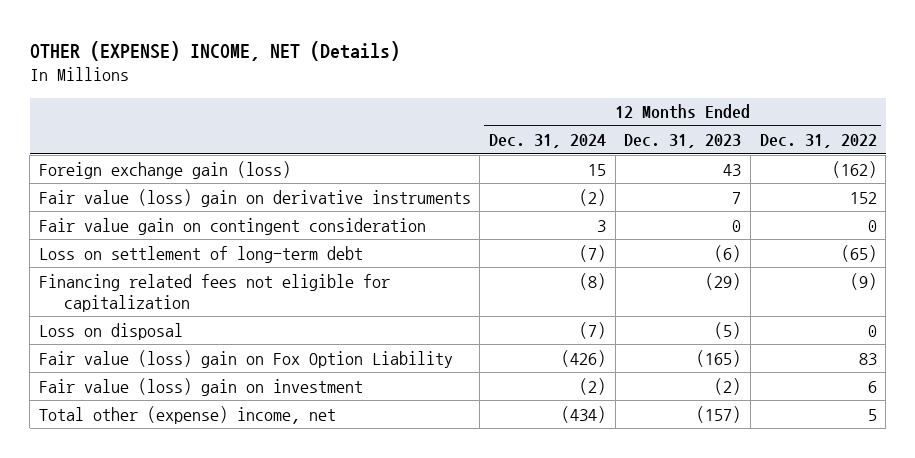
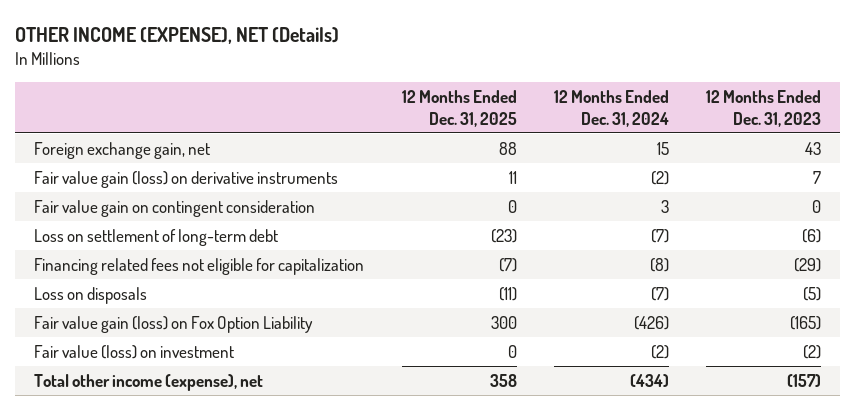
- OTHER (EXPENSE) INCOME, NET (Details)
+ OTHER INCOME (EXPENSE), NET (Details)
- | 12 Months Ended Dec. 31, 2024 | 12 Months Ended Dec. 31, 2023 | 12 Months Ended Dec. 31, 2022
+ | 12 Months Ended Dec. 31, 2025 | 12 Months Ended Dec. 31, 2024 | 12 Months Ended Dec. 31, 2023
- Foreign exchange gain (loss) | 15 | 43 | (162)
- Fair value (loss) gain on derivative instruments | (2) | 7 | 152
+ Foreign exchange gain, net | 88 | 15 | 43
+ Fair value gain (loss) on derivative instruments | 11 | (2) | 7
- Loss on disposal | (7) | (5) | 0
- Fair value (loss) gain on Fox Option Liability | (426) | (165) | 83
- Fair value (loss) gain on investment | (2) | (2) | 6
- Total other (expense) income, net | (434) | (157) | 5
+ Loss on disposals | (11) | (7) | (5)
+ Fair value gain (loss) on Fox Option Liability | 300 | (426) | (165)
+ Fair value (loss) on investment | 0 | (2) | (2)
+ Total other income (expense), net | 358 | (434) | (157)

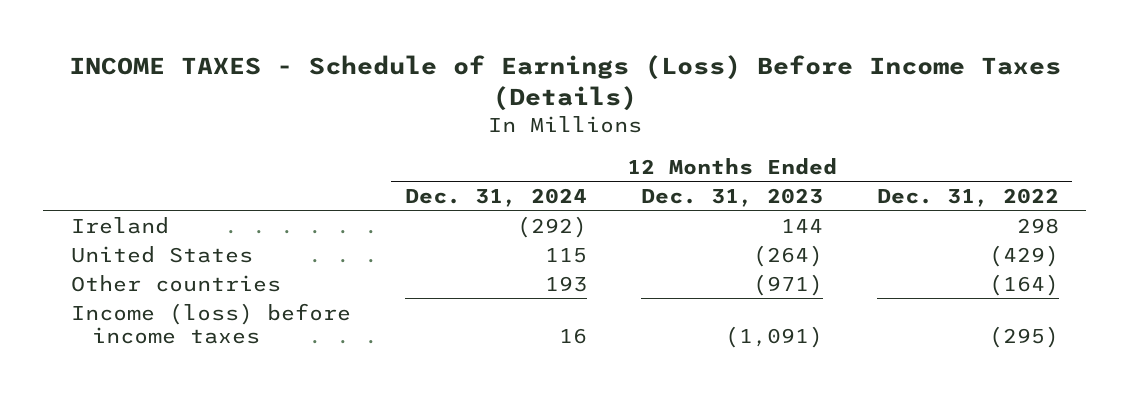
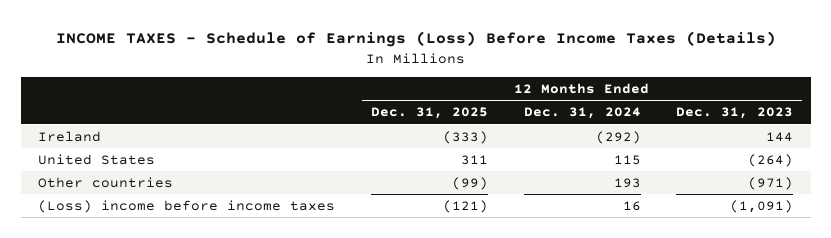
- | 12 Months Ended Dec. 31, 2024 | 12 Months Ended Dec. 31, 2023 | 12 Months Ended Dec. 31, 2022
+ | 12 Months Ended Dec. 31, 2025 | 12 Months Ended Dec. 31, 2024 | 12 Months Ended Dec. 31, 2023
- Income (loss) before income taxes | 16 | (1,091) | (295)
+ (Loss) income before income taxes | (121) | 16 | (1,091)

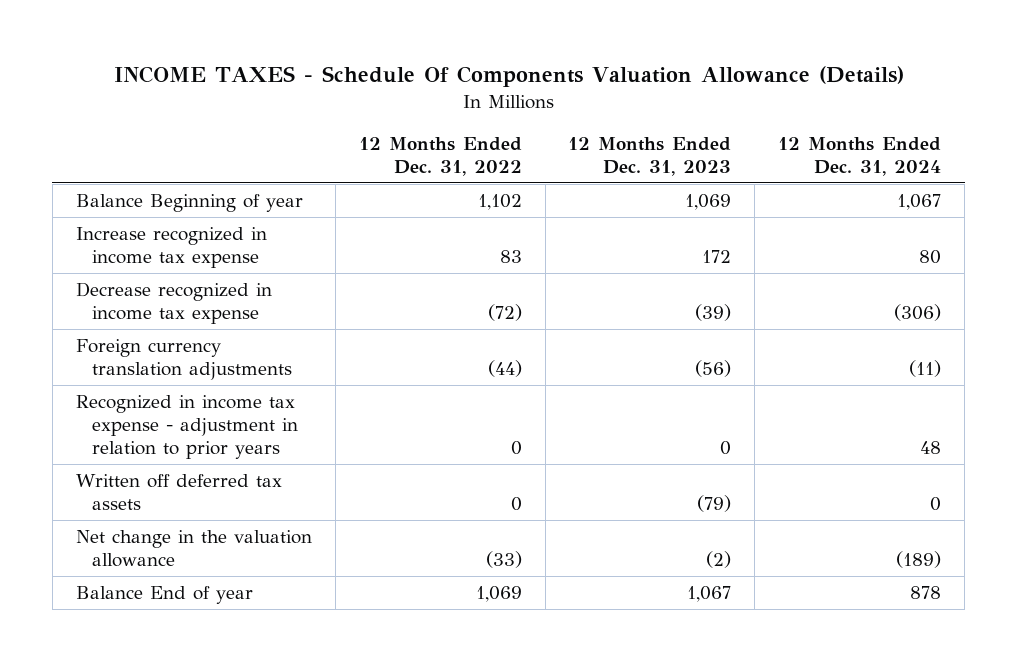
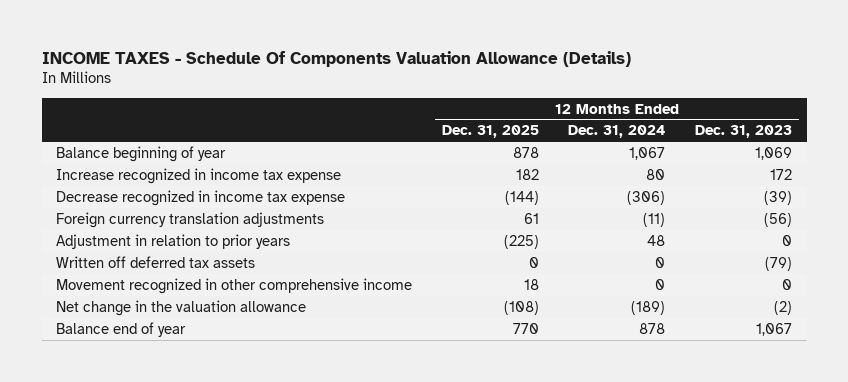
- | 12 Months Ended Dec. 31, 2022 | 12 Months Ended Dec. 31, 2023 | 12 Months Ended Dec. 31, 2024
+ | 12 Months Ended Dec. 31, 2025 | 12 Months Ended Dec. 31, 2024 | 12 Months Ended Dec. 31, 2023
- Balance Beginning of year | 1,102 | 1,069 | 1,067
+ Balance beginning of year | 878 | 1,067 | 1,069
- Recognized in income tax expense - adjustment in relation to prior years | 0 | 0 | 48
+ Adjustment in relation to prior years | (225) | 48 | 0
+ Movement recognized in other comprehensive income | 18 | 0 | 0
- Balance End of year | 1,069 | 1,067 | 878
+ Balance end of year | 770 | 878 | 1,067

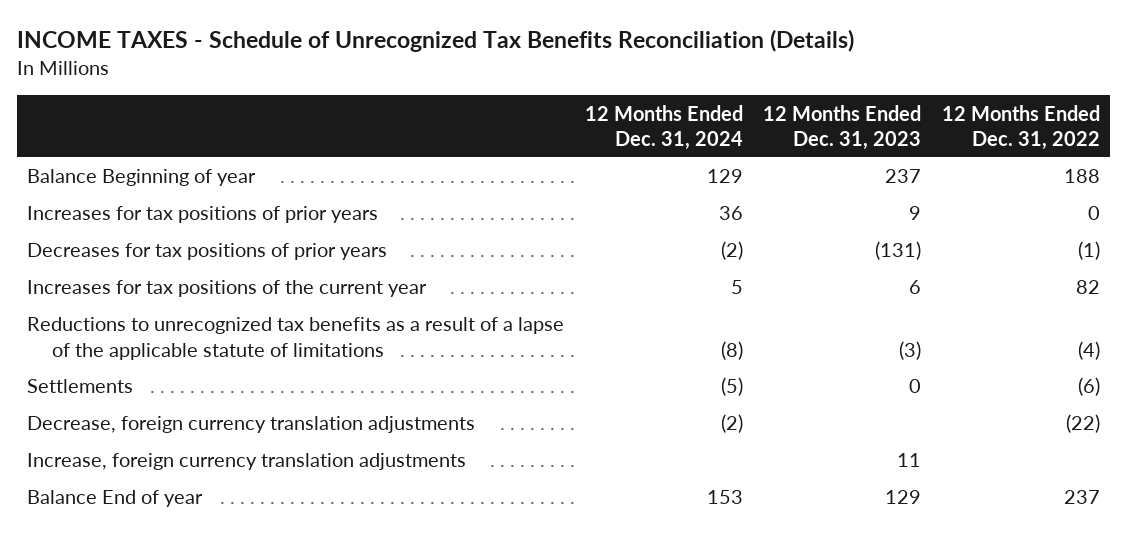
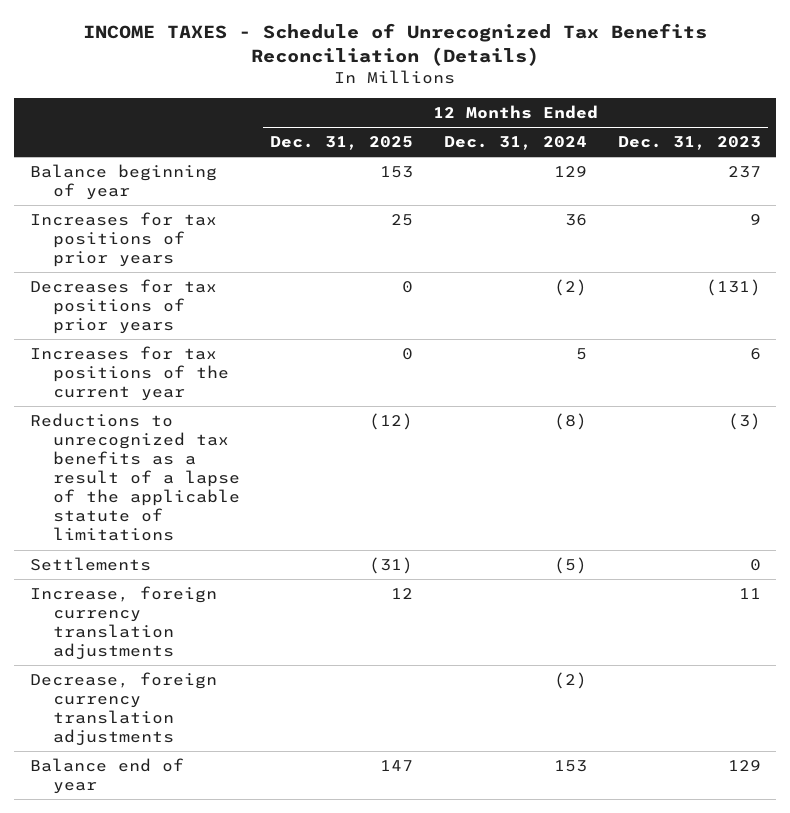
- | 12 Months Ended Dec. 31, 2024 | 12 Months Ended Dec. 31, 2023 | 12 Months Ended Dec. 31, 2022
+ | 12 Months Ended Dec. 31, 2025 | 12 Months Ended Dec. 31, 2024 | 12 Months Ended Dec. 31, 2023
- Balance Beginning of year | 129 | 237 | 188
+ Balance beginning of year | 153 | 129 | 237
- Balance End of year | 153 | 129 | 237
moved down: Decrease, foreign currency translation adjustments | | (2) |
+ Balance end of year | 147 | 153 | 129

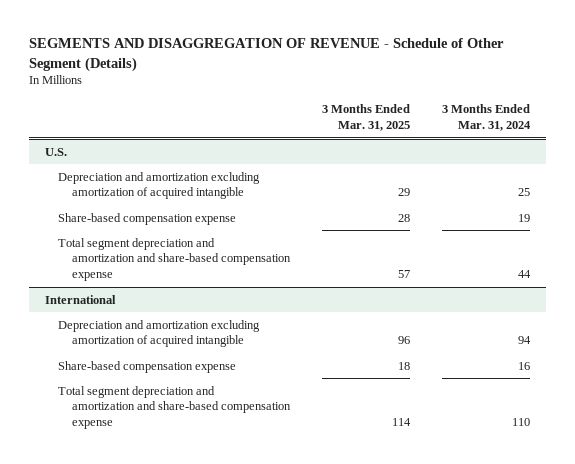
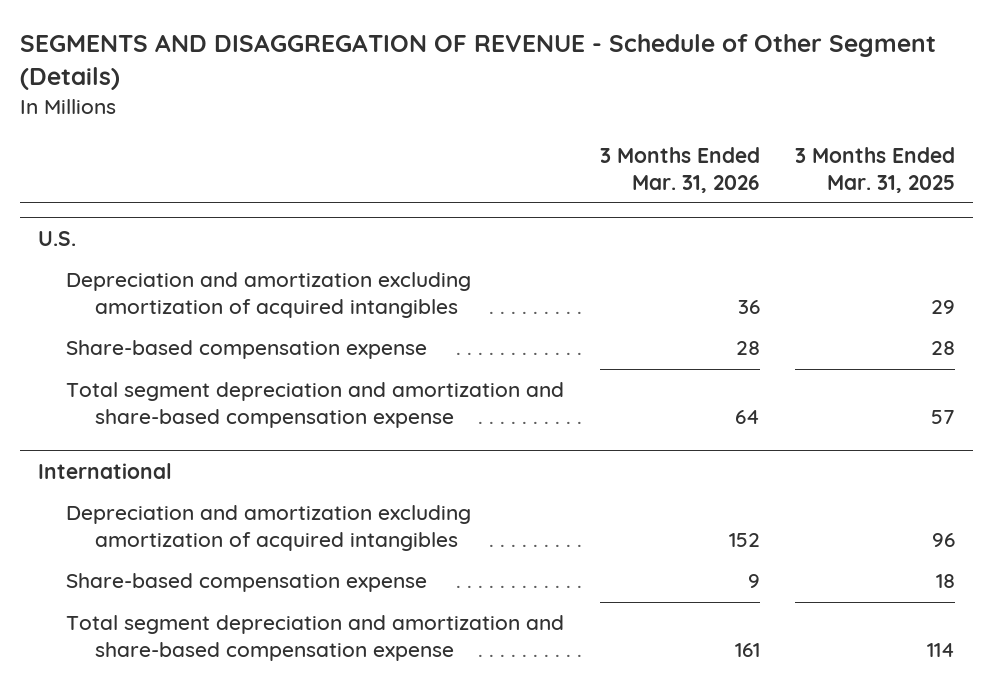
- | 3 Months Ended Mar. 31, 2025 | 3 Months Ended Mar. 31, 2024
+ | 3 Months Ended Mar. 31, 2026 | 3 Months Ended Mar. 31, 2025
@ U.S.
- Depreciation and amortization excluding amortization of acquired intangible | 29 | 25
+ Depreciation and amortization excluding amortization of acquired intangibles | 36 | 29
@ International
- Depreciation and amortization excluding amortization of acquired intangible | 96 | 94
+ Depreciation and amortization excluding amortization of acquired intangibles | 152 | 96

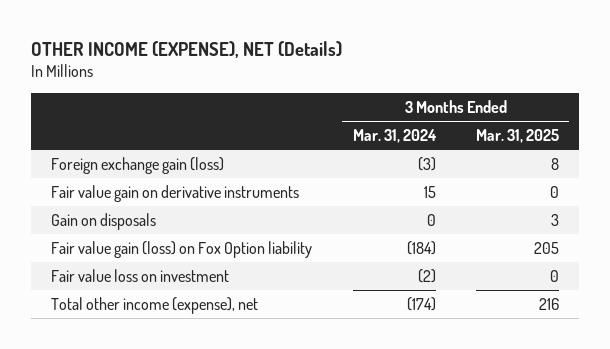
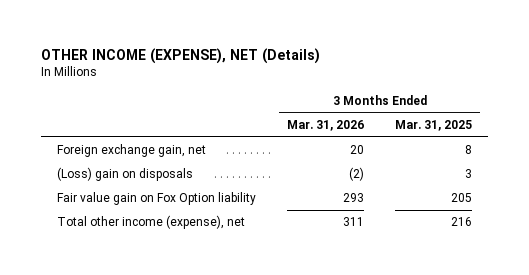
- | 3 Months Ended Mar. 31, 2024 | 3 Months Ended Mar. 31, 2025
+ | 3 Months Ended Mar. 31, 2026 | 3 Months Ended Mar. 31, 2025
- Foreign exchange gain (loss) | (3) | 8
- Fair value gain on derivative instruments | 15 | 0
- Gain on disposals | 0 | 3
- Fair value gain (loss) on Fox Option liability | (184) | 205
- Fair value loss on investment | (2) | 0
+ Foreign exchange gain, net | 20 | 8
+ (Loss) gain on disposals | (2) | 3
+ Fair value gain on Fox Option liability | 293 | 205

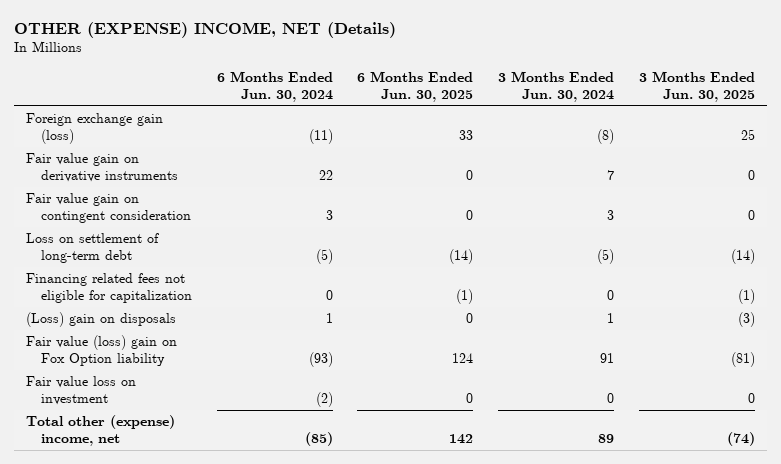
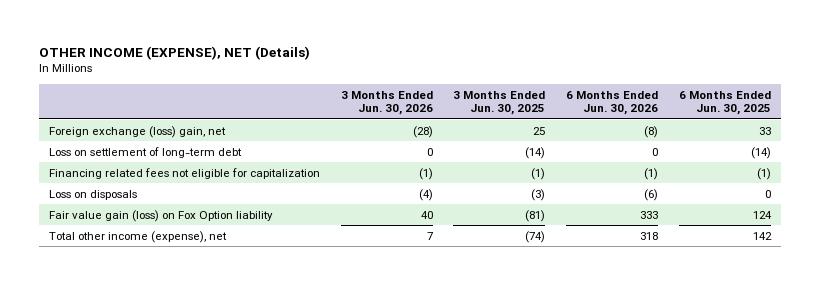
- OTHER (EXPENSE) INCOME, NET (Details)
+ OTHER INCOME (EXPENSE), NET (Details)
- | 6 Months Ended Jun. 30, 2024 | 6 Months Ended Jun. 30, 2025 | 3 Months Ended Jun. 30, 2024 | 3 Months Ended Jun. 30, 2025
+ | 3 Months Ended Jun. 30, 2026 | 3 Months Ended Jun. 30, 2025 | 6 Months Ended Jun. 30, 2026 | 6 Months Ended Jun. 30, 2025
- Foreign exchange gain (loss) | (11) | 33 | (8) | 25
- Fair value gain on derivative instruments | 22 | 0 | 7 | 0
- Fair value gain on contingent consideration | 3 | 0 | 3 | 0
+ Foreign exchange (loss) gain, net | (28) | 25 | (8) | 33
- (Loss) gain on disposals | 1 | 0 | 1 | (3)
- Fair value (loss) gain on Fox Option liability | (93) | 124 | 91 | (81)
- Fair value loss on investment | (2) | 0 | 0 | 0
- Total other (expense) income, net | (85) | 142 | 89 | (74)
+ Loss on disposals | (4) | (3) | (6) | 0
+ Fair value gain (loss) on Fox Option liability | 40 | (81) | 333 | 124
+ Total other income (expense), net | 7 | (74) | 318 | 142

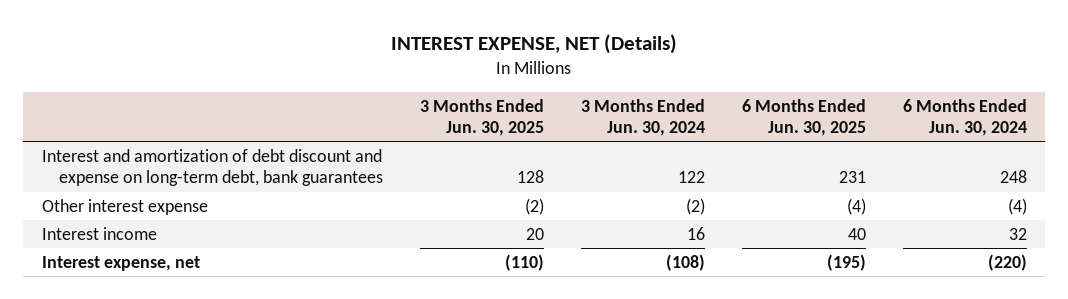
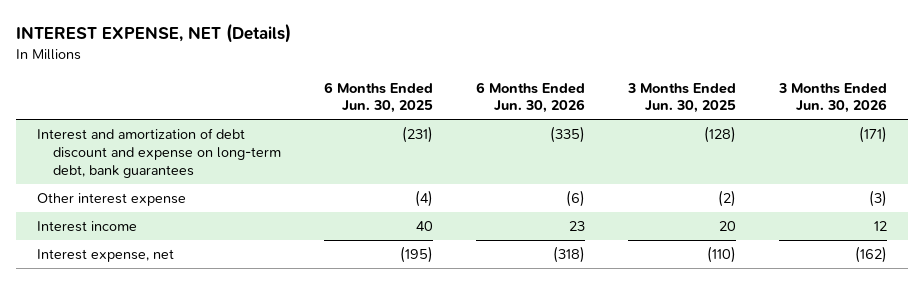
- | 3 Months Ended Jun. 30, 2025 | 3 Months Ended Jun. 30, 2024 | 6 Months Ended Jun. 30, 2025 | 6 Months Ended Jun. 30, 2024
+ | 6 Months Ended Jun. 30, 2025 | 6 Months Ended Jun. 30, 2026 | 3 Months Ended Jun. 30, 2025 | 3 Months Ended Jun. 30, 2026
- Interest and amortization of debt discount and expense on long-term debt, bank guarantees | 128 | 122 | 231 | 248
+ Interest and amortization of debt discount and expense on long-term debt, bank guarantees | (231) | (335) | (128) | (171)

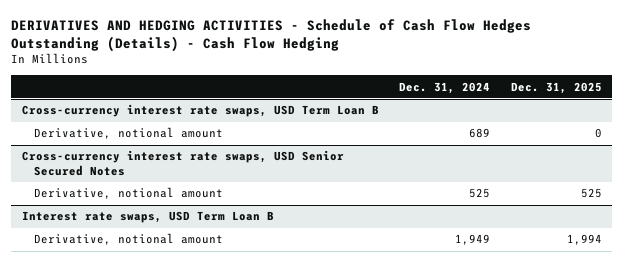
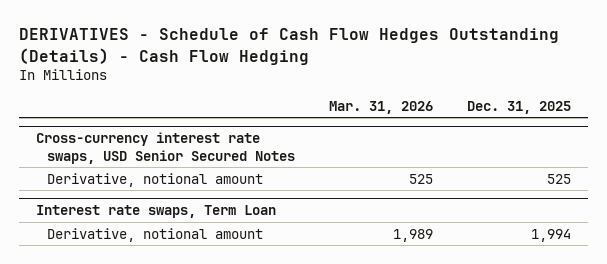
- DERIVATIVES AND HEDGING ACTIVITIES - Schedule of Cash Flow Hedges Outstanding (Details) - Cash Flow Hedging
+ DERIVATIVES - Schedule of Cash Flow Hedges Outstanding (Details) - Cash Flow Hedging
- | Dec. 31, 2024 | Dec. 31, 2025
+ | Mar. 31, 2026 | Dec. 31, 2025
- Cross-currency interest rate swaps, USD Term Loan B
- Derivative, notional amount | 689 | 0
- Interest rate swaps, USD Term Loan B
+ Interest rate swaps, Term Loan

